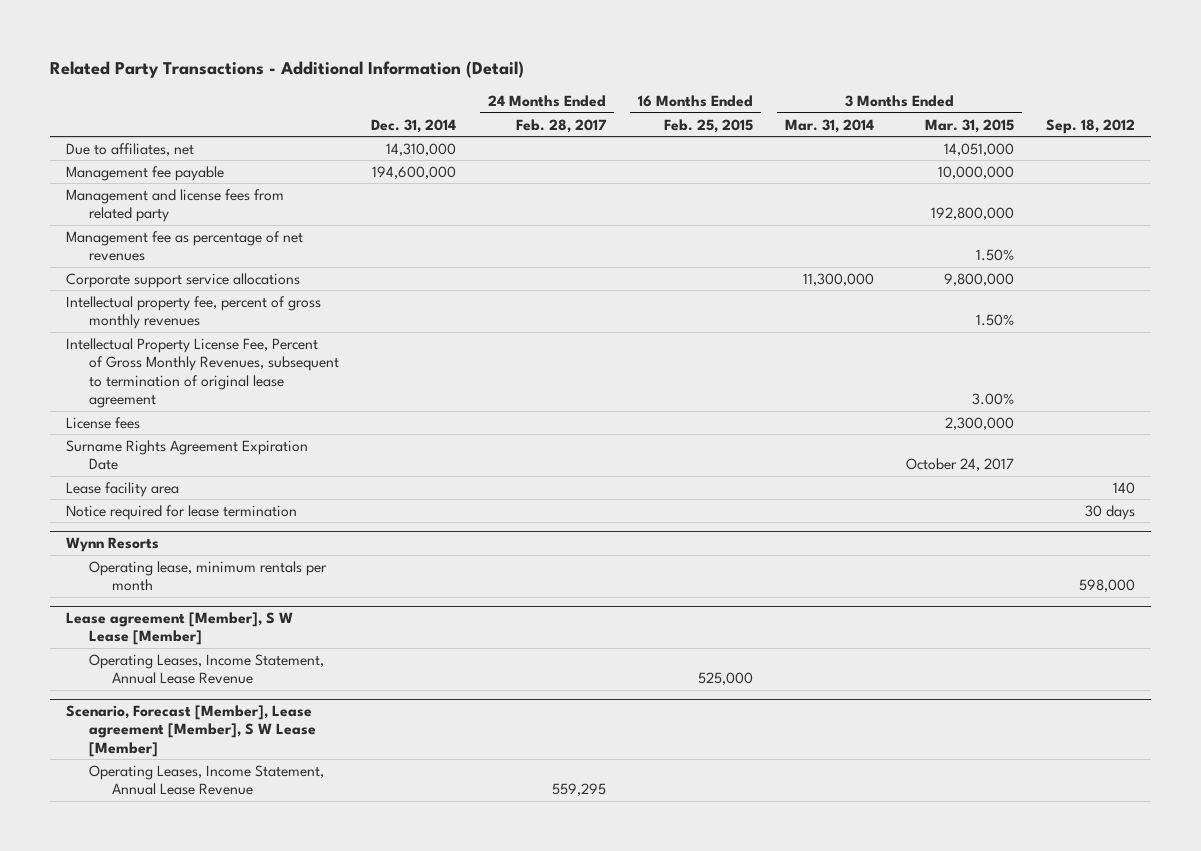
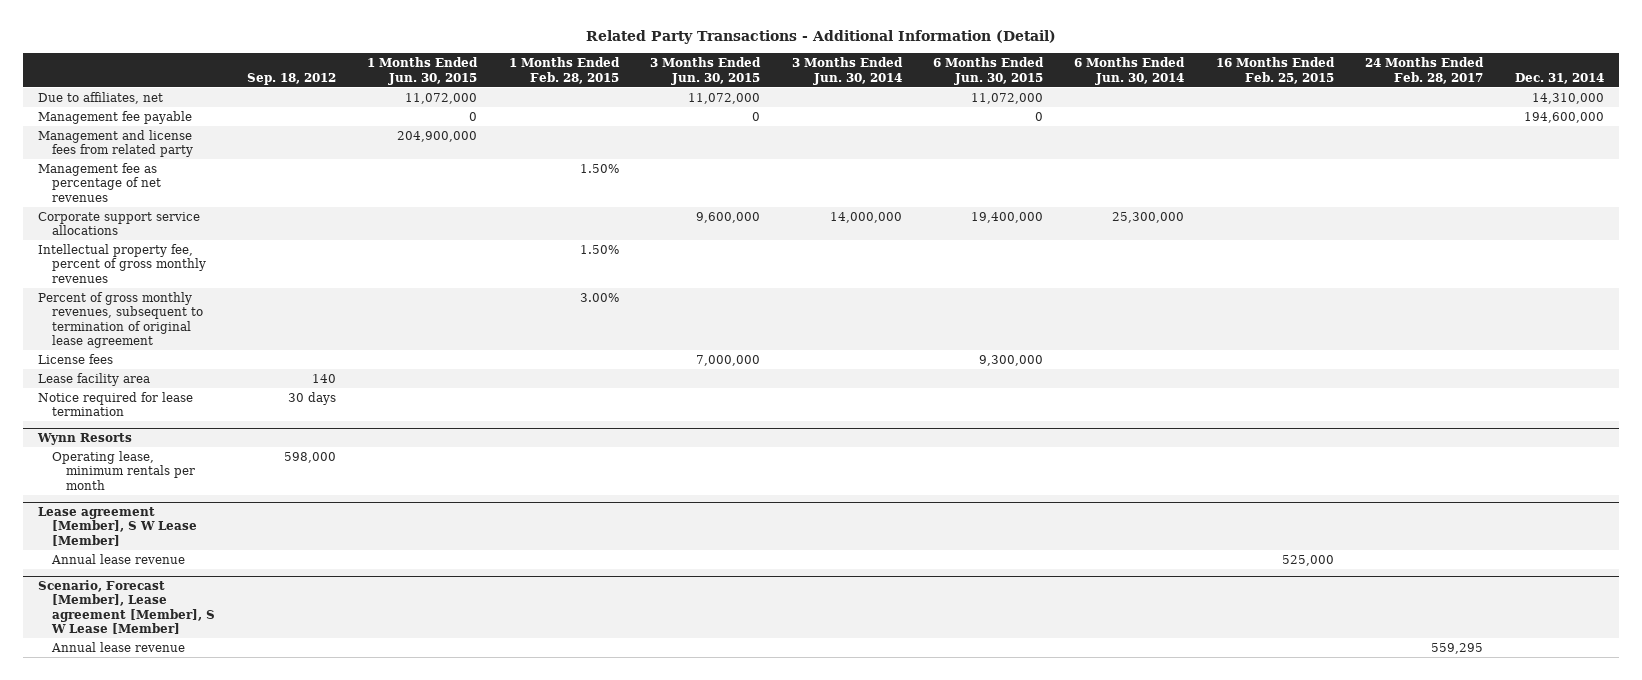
- | Dec. 31, 2014 | 24 Months Ended Feb. 28, 2017 | 16 Months Ended Feb. 25, 2015 | 3 Months Ended Mar. 31, 2014 | 3 Months Ended Mar. 31, 2015 | Sep. 18, 2012
+ | Sep. 18, 2012 | 1 Months Ended Jun. 30, 2015 | 1 Months Ended Feb. 28, 2015 | 3 Months Ended Jun. 30, 2015 | 3 Months Ended Jun. 30, 2014 | 6 Months Ended Jun. 30, 2015 | 6 Months Ended Jun. 30, 2014 | 16 Months Ended Feb. 25, 2015 | 24 Months Ended Feb. 28, 2017 | Dec. 31, 2014
- Intellectual Property License Fee, Percent of Gross Monthly Revenues, subsequent to termination of original lease agreement | | | | | 3.00% |
+ Percent of gross monthly revenues, subsequent to termination of original lease agreement | | | 3.00% | | | | | | |
- Surname Rights Agreement Expiration Date | | | | | October 24, 2017 |
@ Lease agreement [Member], S W Lease [Member]
- Operating Leases, Income Statement, Annual Lease Revenue | | | 525,000 | | |
+ Annual lease revenue | | | | | | | | 525,000 | |
@ Scenario, Forecast [Member], Lease agreement [Member], S W Lease [Member]
- Operating Leases, Income Statement, Annual Lease Revenue | | 559,295 | | | |
+ Annual lease revenue | | | | | | | | | 559,295 |

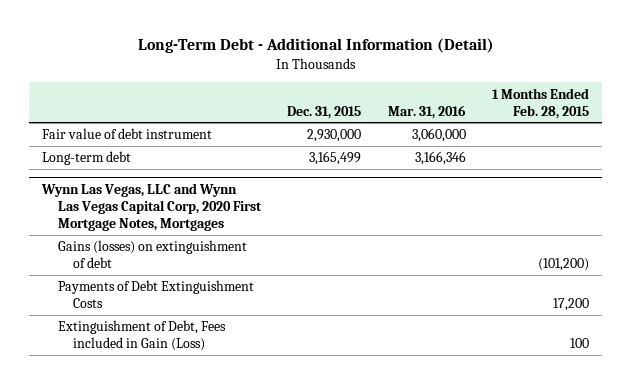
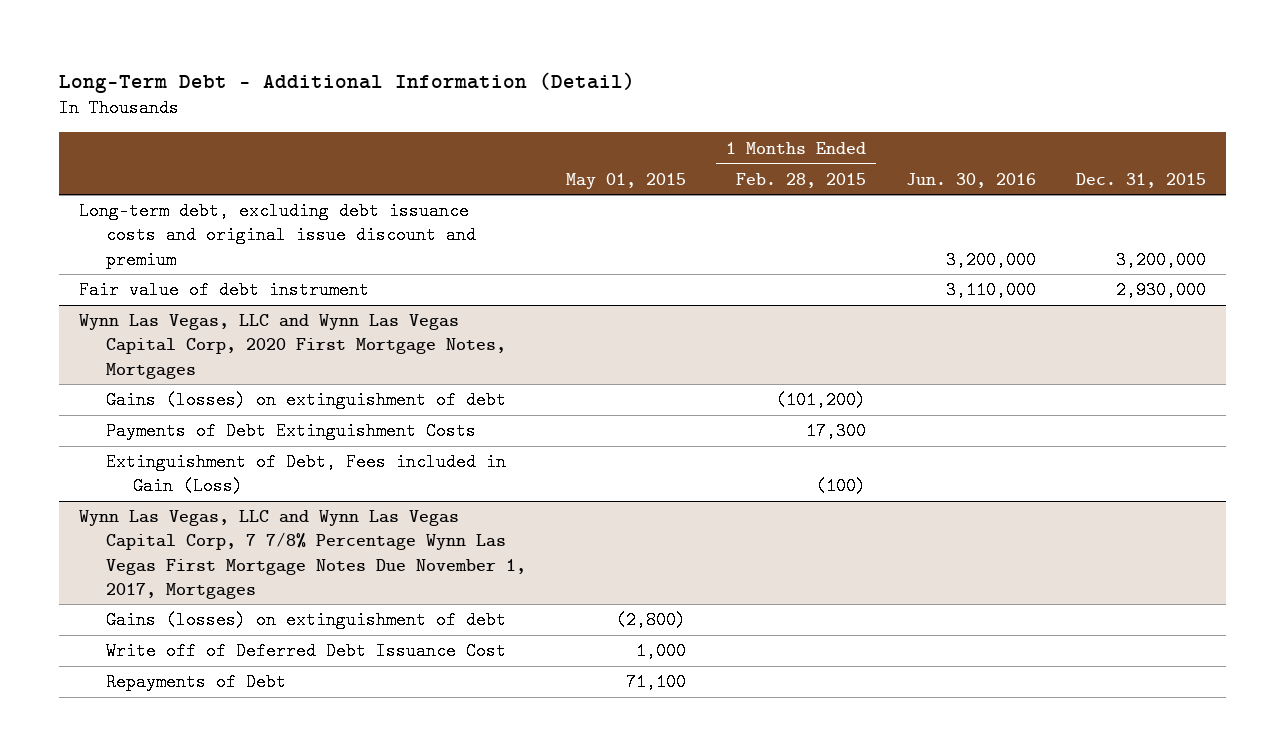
- | Dec. 31, 2015 | Mar. 31, 2016 | 1 Months Ended Feb. 28, 2015
+ | May 01, 2015 | 1 Months Ended Feb. 28, 2015 | Jun. 30, 2016 | Dec. 31, 2015
+ Long-term debt, excluding debt issuance costs and original issue discount and premium | | | 3,200,000 | 3,200,000
- Long-term debt | 3,165,499 | 3,166,346 |
@ Wynn Las Vegas, LLC and Wynn Las Vegas Capital Corp, 2020 First Mortgage Notes, Mortgages
- Payments of Debt Extinguishment Costs | | | 17,200
- Extinguishment of Debt, Fees included in Gain (Loss) | | | 100
+ Payments of Debt Extinguishment Costs | | 17,300 | |
+ Extinguishment of Debt, Fees included in Gain (Loss) | | (100) | |
+ Wynn Las Vegas, LLC and Wynn Las Vegas Capital Corp, 7 7/8% Percentage Wynn Las Vegas First Mortgage Notes Due November 1, 2017, Mortgages
+ Gains (losses) on extinguishment of debt | (2,800) | | |
+ Write off of Deferred Debt Issuance Cost | 1,000 | | |
+ Repayments of Debt | 71,100 | | |

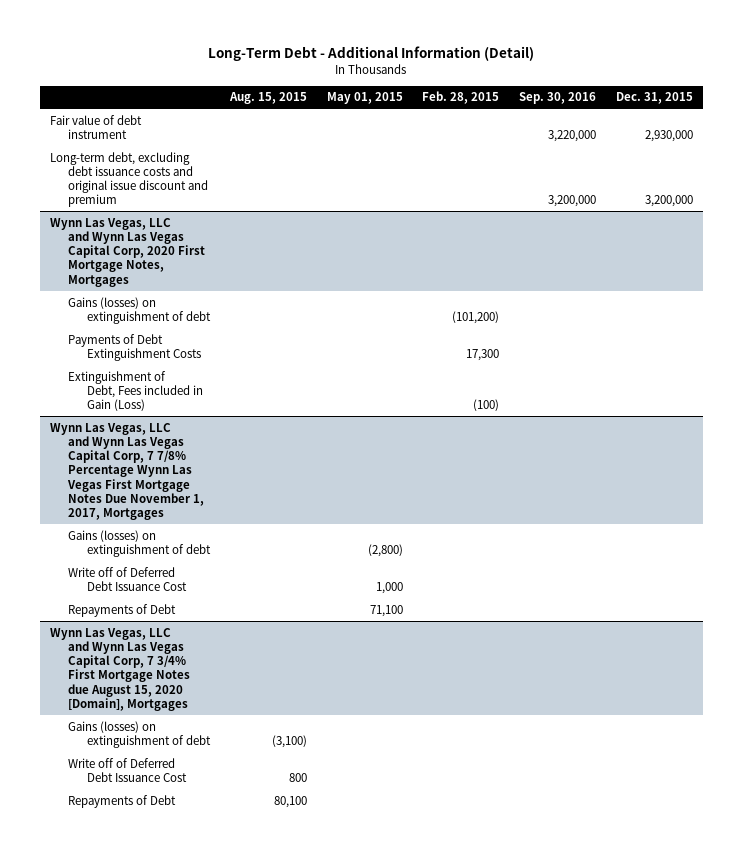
- | May 01, 2015 | 1 Months Ended Feb. 28, 2015 | Jun. 30, 2016 | Dec. 31, 2015
+ | Aug. 15, 2015 | May 01, 2015 | Feb. 28, 2015 | Sep. 30, 2016 | Dec. 31, 2015
moved down: Long-term debt, excluding debt issuance costs and original issue discount and premium | | | | 3,200,000 | 3,200,000
+ Wynn Las Vegas, LLC and Wynn Las Vegas Capital Corp, 7 3/4% First Mortgage Notes due August 15, 2020 [Domain], Mortgages
+ Gains (losses) on extinguishment of debt | (3,100) | | | |
+ Write off of Deferred Debt Issuance Cost | 800 | | | |
+ Repayments of Debt | 80,100 | | | |

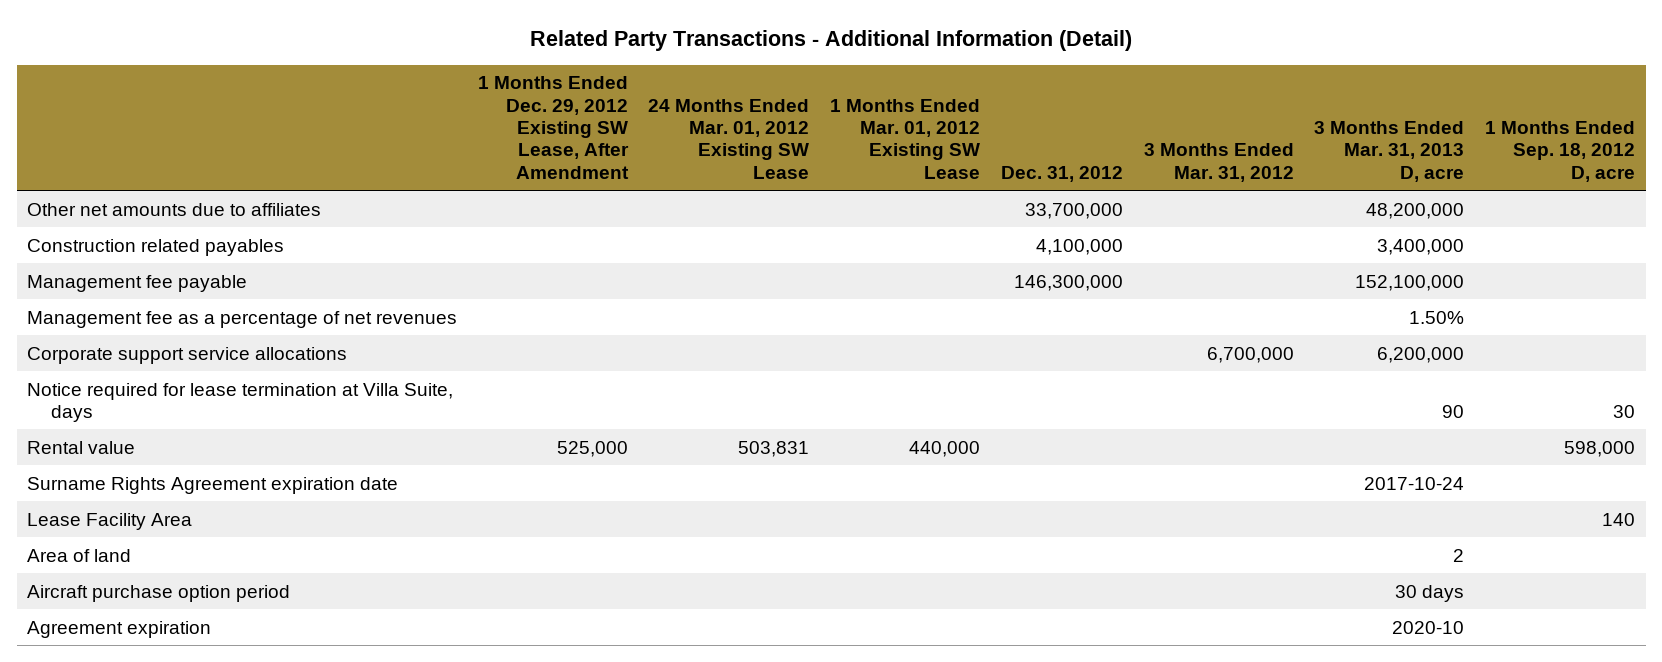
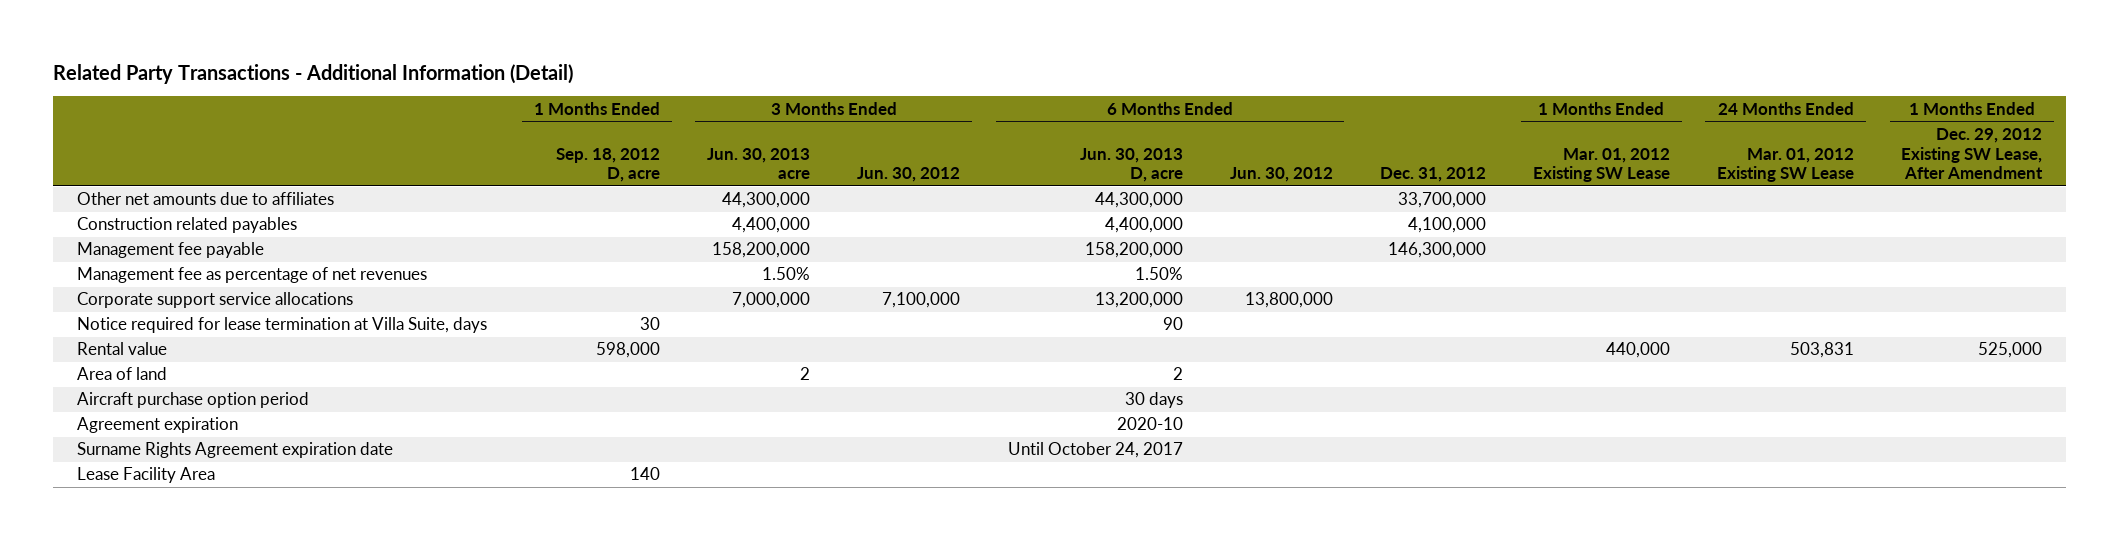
- | 1 Months Ended Dec. 29, 2012 Existing SW Lease, After Amendment | 24 Months Ended Mar. 01, 2012 Existing SW Lease | 1 Months Ended Mar. 01, 2012 Existing SW Lease | Dec. 31, 2012 | 3 Months Ended Mar. 31, 2012 | 3 Months Ended Mar. 31, 2013 D, acre | 1 Months Ended Sep. 18, 2012 D, acre
+ | 1 Months Ended Sep. 18, 2012 D, acre | 3 Months Ended Jun. 30, 2013 acre | 3 Months Ended Jun. 30, 2012 | 6 Months Ended Jun. 30, 2013 D, acre | 6 Months Ended Jun. 30, 2012 | Dec. 31, 2012 | 1 Months Ended Mar. 01, 2012 Existing SW Lease | 24 Months Ended Mar. 01, 2012 Existing SW Lease | 1 Months Ended Dec. 29, 2012 Existing SW Lease, After Amendment
- Management fee as a percentage of net revenues | | | | | | 1.50% |
+ Management fee as percentage of net revenues | | 1.50% | | 1.50% | | | | |
moved down: Surname Rights Agreement expiration date | | | | Until October 24, 2017 | | | | |
moved down: Lease Facility Area | 140 | | | | | | | |

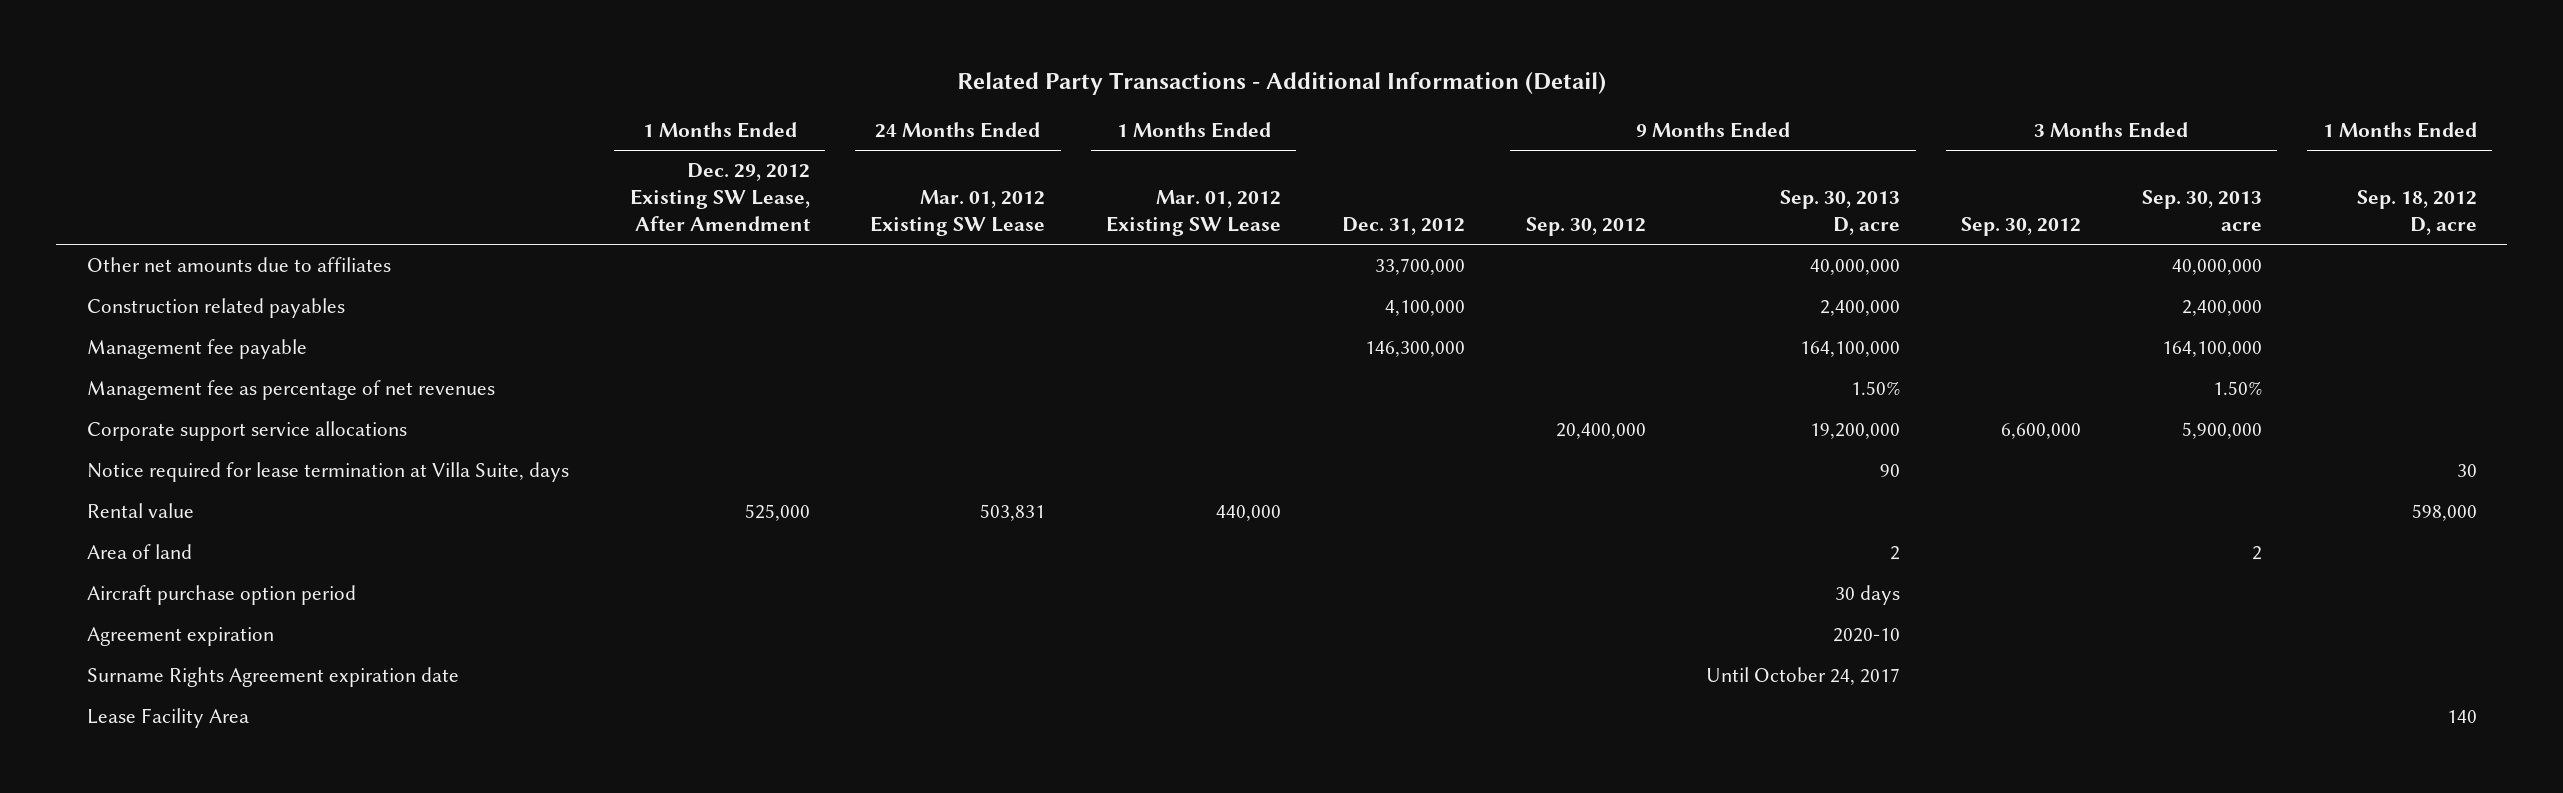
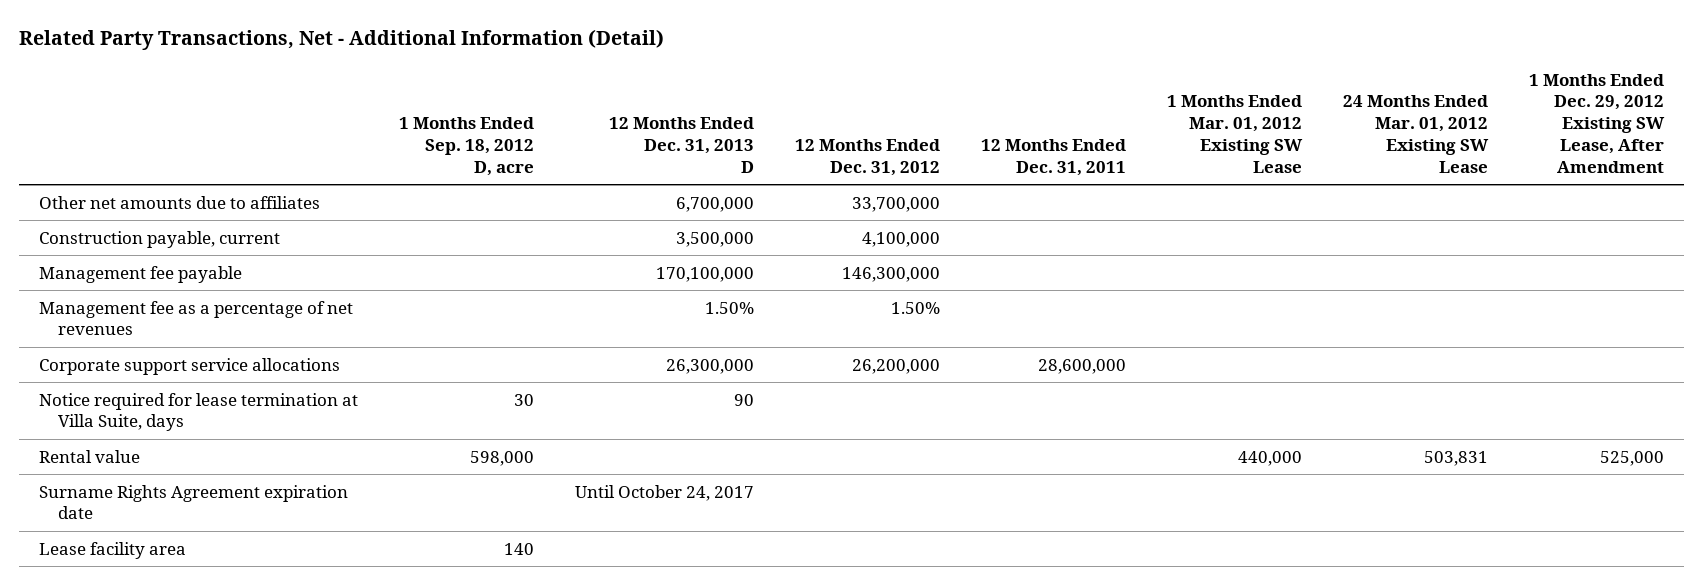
- Related Party Transactions - Additional Information (Detail)
+ Related Party Transactions, Net - Additional Information (Detail)
- | 1 Months Ended Dec. 29, 2012 Existing SW Lease, After Amendment | 24 Months Ended Mar. 01, 2012 Existing SW Lease | 1 Months Ended Mar. 01, 2012 Existing SW Lease | Dec. 31, 2012 | 9 Months Ended Sep. 30, 2012 | 9 Months Ended Sep. 30, 2013 D, acre | 3 Months Ended Sep. 30, 2012 | 3 Months Ended Sep. 30, 2013 acre | 1 Months Ended Sep. 18, 2012 D, acre
+ | 1 Months Ended Sep. 18, 2012 D, acre | 12 Months Ended Dec. 31, 2013 D | 12 Months Ended Dec. 31, 2012 | 12 Months Ended Dec. 31, 2011 | 1 Months Ended Mar. 01, 2012 Existing SW Lease | 24 Months Ended Mar. 01, 2012 Existing SW Lease | 1 Months Ended Dec. 29, 2012 Existing SW Lease, After Amendment
- Construction related payables | | | | 4,100,000 | | 2,400,000 | | 2,400,000 |
+ Construction payable, current | | 3,500,000 | 4,100,000 | | | |
- Management fee as percentage of net revenues | | | | | | 1.50% | | 1.50% |
+ Management fee as a percentage of net revenues | | 1.50% | 1.50% | | | |
- Area of land | | | | | | 2 | | 2 |
- Aircraft purchase option period | | | | | | 30 days | | |
- Agreement expiration | | | | | | 2020-10 | | |
- Lease Facility Area | | | | | | | | | 140
+ Lease facility area | 140 | | | | | |

